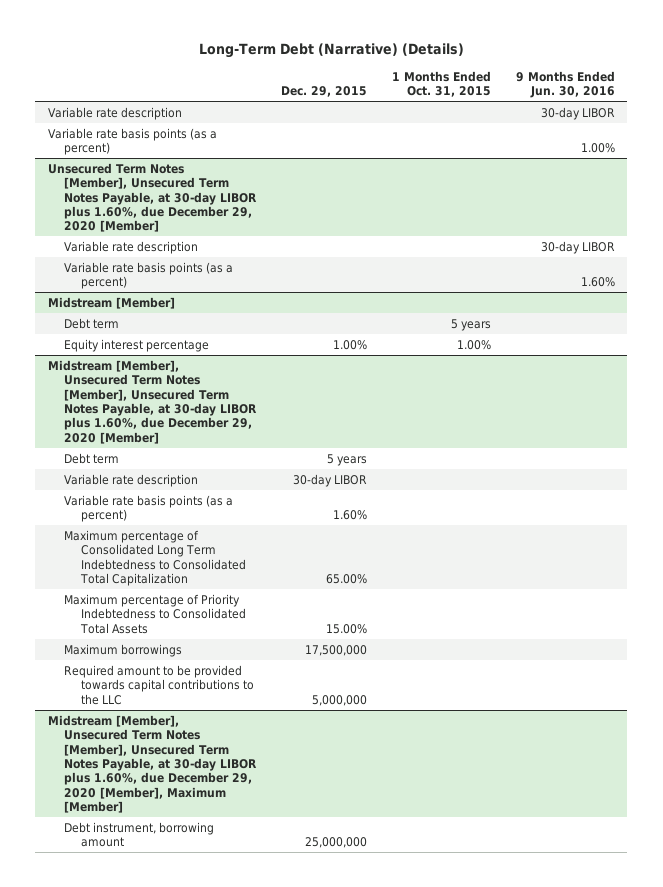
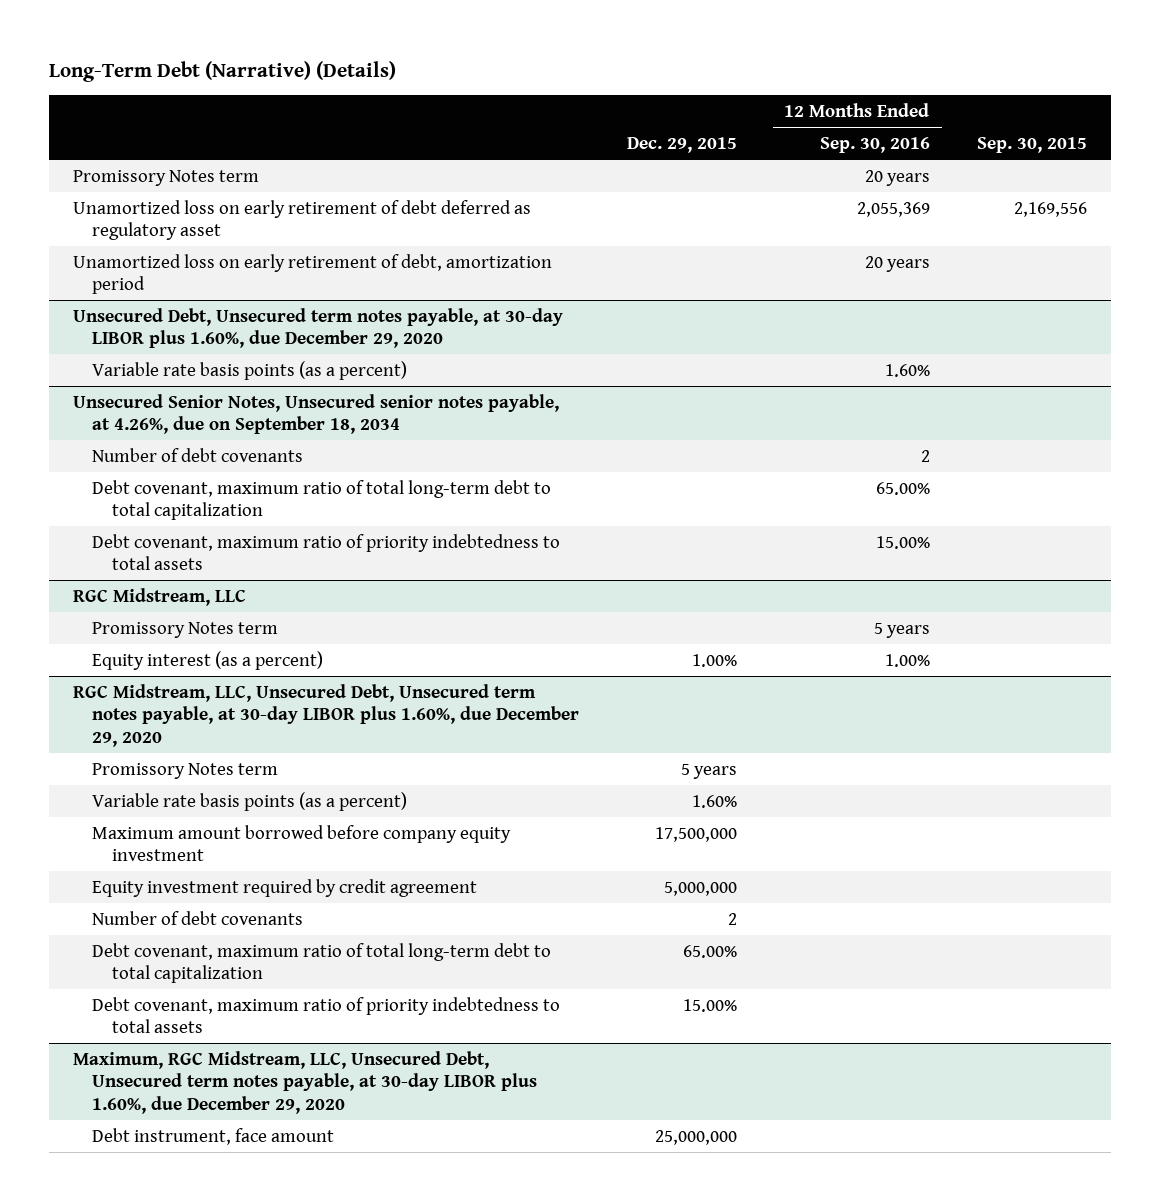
- | Dec. 29, 2015 | 1 Months Ended Oct. 31, 2015 | 9 Months Ended Jun. 30, 2016
+ | Dec. 29, 2015 | 12 Months Ended Sep. 30, 2016 | Sep. 30, 2015
- Variable rate description | | | 30-day LIBOR
- Variable rate basis points (as a percent) | | | 1.00%
- Unsecured Term Notes [Member], Unsecured Term Notes Payable, at 30-day LIBOR plus 1.60%, due December 29, 2020 [Member]
- Variable rate description | | | 30-day LIBOR
+ Promissory Notes term | | 20 years |
+ Unamortized loss on early retirement of debt deferred as regulatory asset | | 2,055,369 | 2,169,556
+ Unamortized loss on early retirement of debt, amortization period | | 20 years |
+ Unsecured Debt, Unsecured term notes payable, at 30-day LIBOR plus 1.60%, due December 29, 2020
- Midstream [Member]
- Debt term | | 5 years |
- Equity interest percentage | 1.00% | 1.00% |
- Midstream [Member], Unsecured Term Notes [Member], Unsecured Term Notes Payable, at 30-day LIBOR plus 1.60%, due December 29, 2020 [Member]
- Debt term | 5 years | |
- Variable rate description | 30-day LIBOR | |
+ Unsecured Senior Notes, Unsecured senior notes payable, at 4.26%, due on September 18, 2034
+ Number of debt covenants | | 2 |
+ Debt covenant, maximum ratio of total long-term debt to total capitalization | | 65.00% |
+ Debt covenant, maximum ratio of priority indebtedness to total assets | | 15.00% |
+ RGC Midstream, LLC
+ Promissory Notes term | | 5 years |
+ Equity interest (as a percent) | 1.00% | 1.00% |
+ RGC Midstream, LLC, Unsecured Debt, Unsecured term notes payable, at 30-day LIBOR plus 1.60%, due December 29, 2020
+ Promissory Notes term | 5 years | |
- Maximum percentage of Consolidated Long Term Indebtedness to Consolidated Total Capitalization | 65.00% | |
- Maximum percentage of Priority Indebtedness to Consolidated Total Assets | 15.00% | |
- Maximum borrowings | 17,500,000 | |
- Required amount to be provided towards capital contributions to the LLC | 5,000,000 | |
- Midstream [Member], Unsecured Term Notes [Member], Unsecured Term Notes Payable, at 30-day LIBOR plus 1.60%, due December 29, 2020 [Member], Maximum [Member]
- Debt instrument, borrowing amount | 25,000,000 | |
+ Maximum amount borrowed before company equity investment | 17,500,000 | |
+ Equity investment required by credit agreement | 5,000,000 | |
+ Number of debt covenants | 2 | |
+ Debt covenant, maximum ratio of total long-term debt to total capitalization | 65.00% | |
+ Debt covenant, maximum ratio of priority indebtedness to total assets | 15.00% | |
+ Maximum, RGC Midstream, LLC, Unsecured Debt, Unsecured term notes payable, at 30-day LIBOR plus 1.60%, due December 29, 2020
+ Debt instrument, face amount | 25,000,000 | |

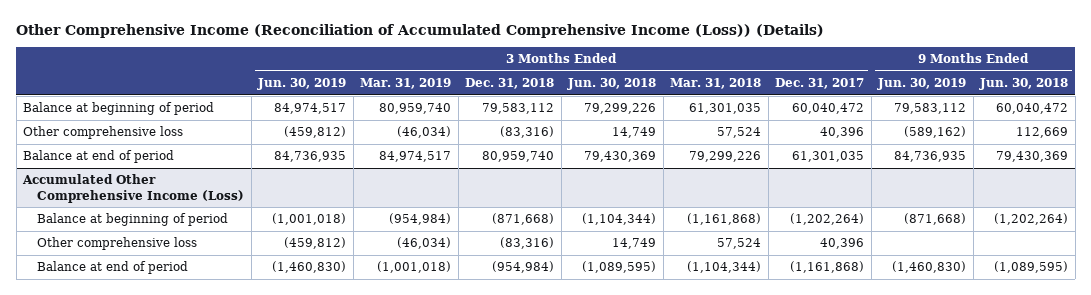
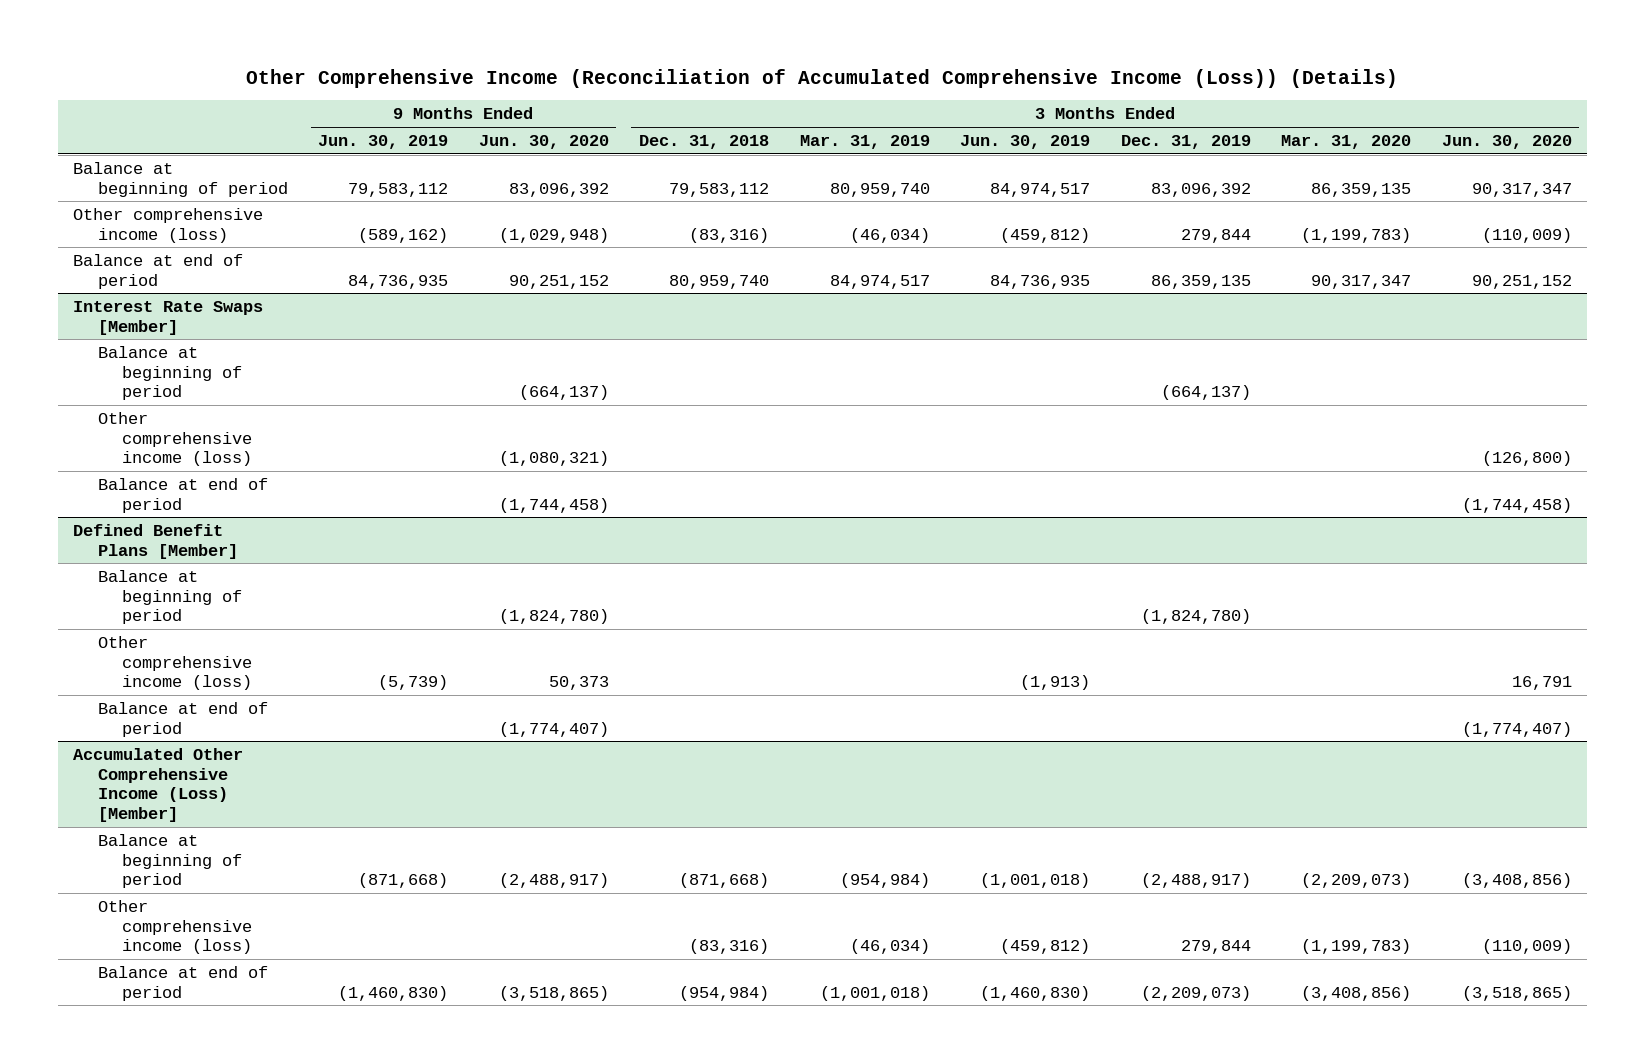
- | 3 Months Ended Jun. 30, 2019 | 3 Months Ended Mar. 31, 2019 | 3 Months Ended Dec. 31, 2018 | 3 Months Ended Jun. 30, 2018 | 3 Months Ended Mar. 31, 2018 | 3 Months Ended Dec. 31, 2017 | 9 Months Ended Jun. 30, 2019 | 9 Months Ended Jun. 30, 2018
+ | 9 Months Ended Jun. 30, 2019 | 9 Months Ended Jun. 30, 2020 | 3 Months Ended Dec. 31, 2018 | 3 Months Ended Mar. 31, 2019 | 3 Months Ended Jun. 30, 2019 | 3 Months Ended Dec. 31, 2019 | 3 Months Ended Mar. 31, 2020 | 3 Months Ended Jun. 30, 2020
- Other comprehensive loss | (459,812) | (46,034) | (83,316) | 14,749 | 57,524 | 40,396 | (589,162) | 112,669
+ Other comprehensive income (loss) | (589,162) | (1,029,948) | (83,316) | (46,034) | (459,812) | 279,844 | (1,199,783) | (110,009)
- Accumulated Other Comprehensive Income (Loss)
+ Interest Rate Swaps [Member]
+ Balance at beginning of period | | (664,137) | | | | (664,137) | |
+ Other comprehensive income (loss) | | (1,080,321) | | | | | | (126,800)
+ Balance at end of period | | (1,744,458) | | | | | | (1,744,458)
+ Defined Benefit Plans [Member]
+ Balance at beginning of period | | (1,824,780) | | | | (1,824,780) | |
+ Other comprehensive income (loss) | (5,739) | 50,373 | | | (1,913) | | | 16,791
+ Balance at end of period | | (1,774,407) | | | | | | (1,774,407)
+ Accumulated Other Comprehensive Income (Loss) [Member]
- Other comprehensive loss | (459,812) | (46,034) | (83,316) | 14,749 | 57,524 | 40,396 | |
+ Other comprehensive income (loss) | | | (83,316) | (46,034) | (459,812) | 279,844 | (1,199,783) | (110,009)

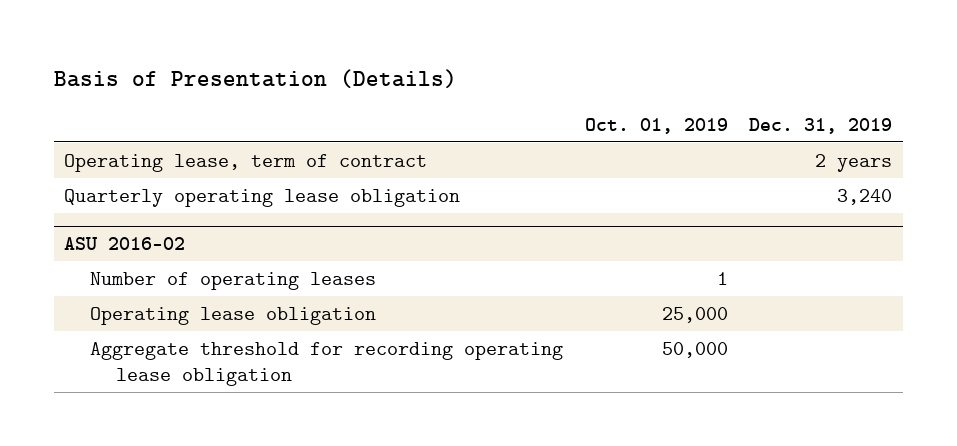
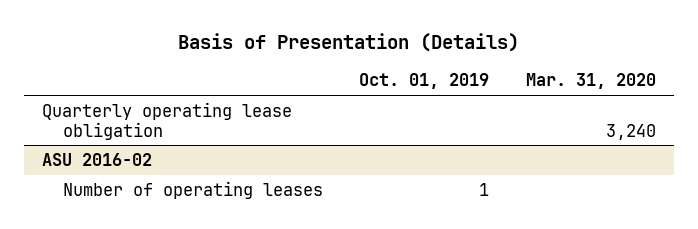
- | Oct. 01, 2019 | Dec. 31, 2019
+ | Oct. 01, 2019 | Mar. 31, 2020
- Operating lease, term of contract | | 2 years
@ ASU 2016-02
- Operating lease obligation | 25,000 |
- Aggregate threshold for recording operating lease obligation | 50,000 |

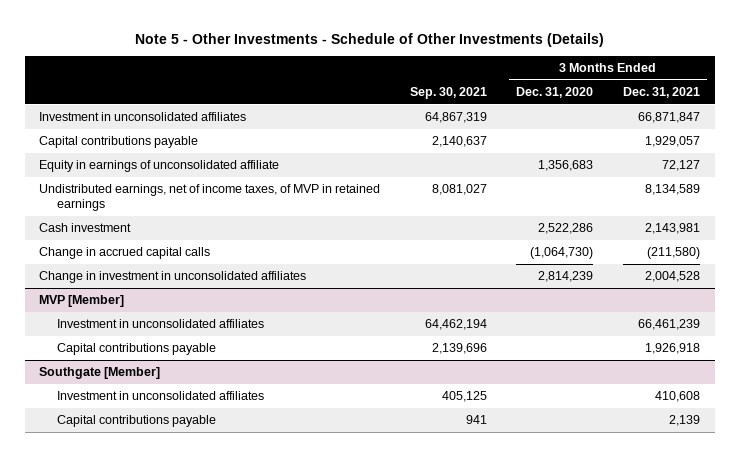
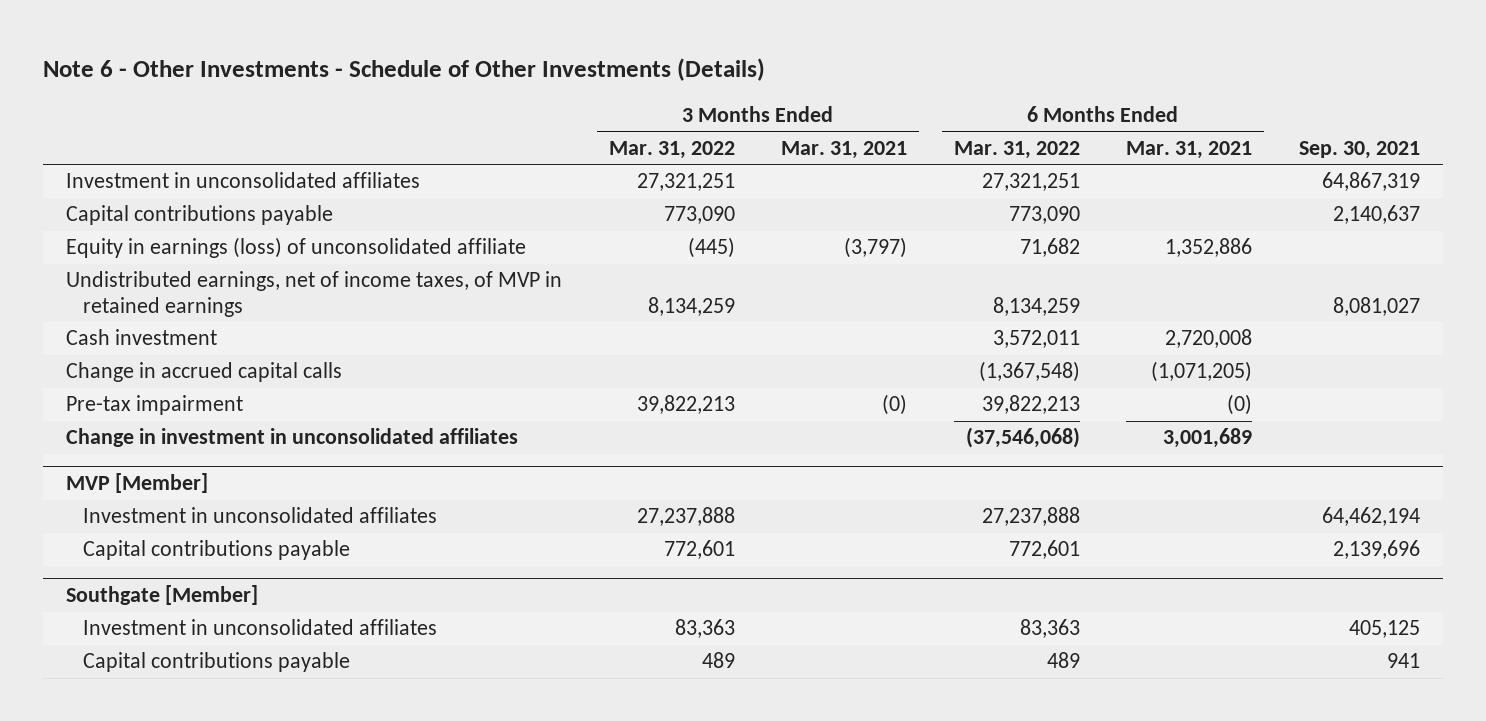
- Note 5 - Other Investments - Schedule of Other Investments (Details)
+ Note 6 - Other Investments - Schedule of Other Investments (Details)
- | Sep. 30, 2021 | 3 Months Ended Dec. 31, 2020 | 3 Months Ended Dec. 31, 2021
+ | 3 Months Ended Mar. 31, 2022 | 3 Months Ended Mar. 31, 2021 | 6 Months Ended Mar. 31, 2022 | 6 Months Ended Mar. 31, 2021 | Sep. 30, 2021
- Equity in earnings of unconsolidated affiliate | | 1,356,683 | 72,127
+ Equity in earnings (loss) of unconsolidated affiliate | (445) | (3,797) | 71,682 | 1,352,886 |
+ Pre-tax impairment | 39,822,213 | (0) | 39,822,213 | (0) |

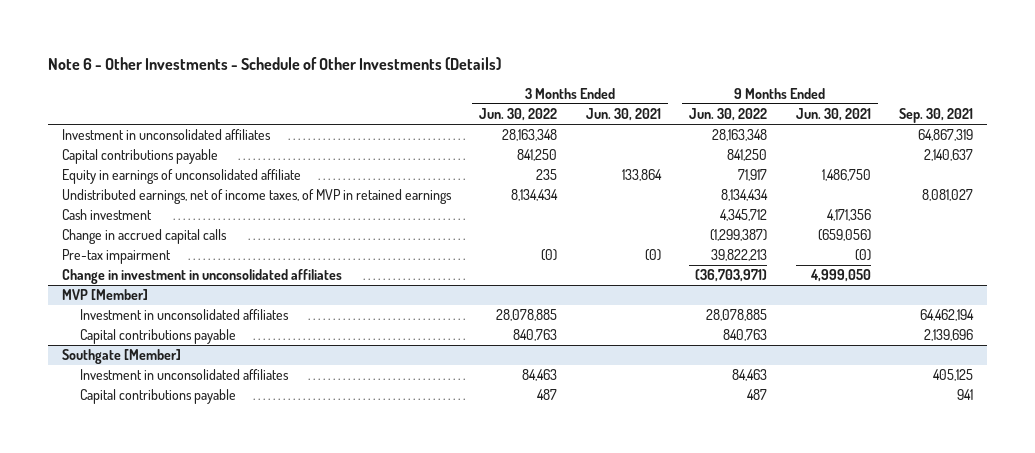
- | 3 Months Ended Mar. 31, 2022 | 3 Months Ended Mar. 31, 2021 | 6 Months Ended Mar. 31, 2022 | 6 Months Ended Mar. 31, 2021 | Sep. 30, 2021
+ | 3 Months Ended Jun. 30, 2022 | 3 Months Ended Jun. 30, 2021 | 9 Months Ended Jun. 30, 2022 | 9 Months Ended Jun. 30, 2021 | Sep. 30, 2021
- Equity in earnings (loss) of unconsolidated affiliate | (445) | (3,797) | 71,682 | 1,352,886 |
+ Equity in earnings of unconsolidated affiliate | 235 | 133,864 | 71,917 | 1,486,750 |

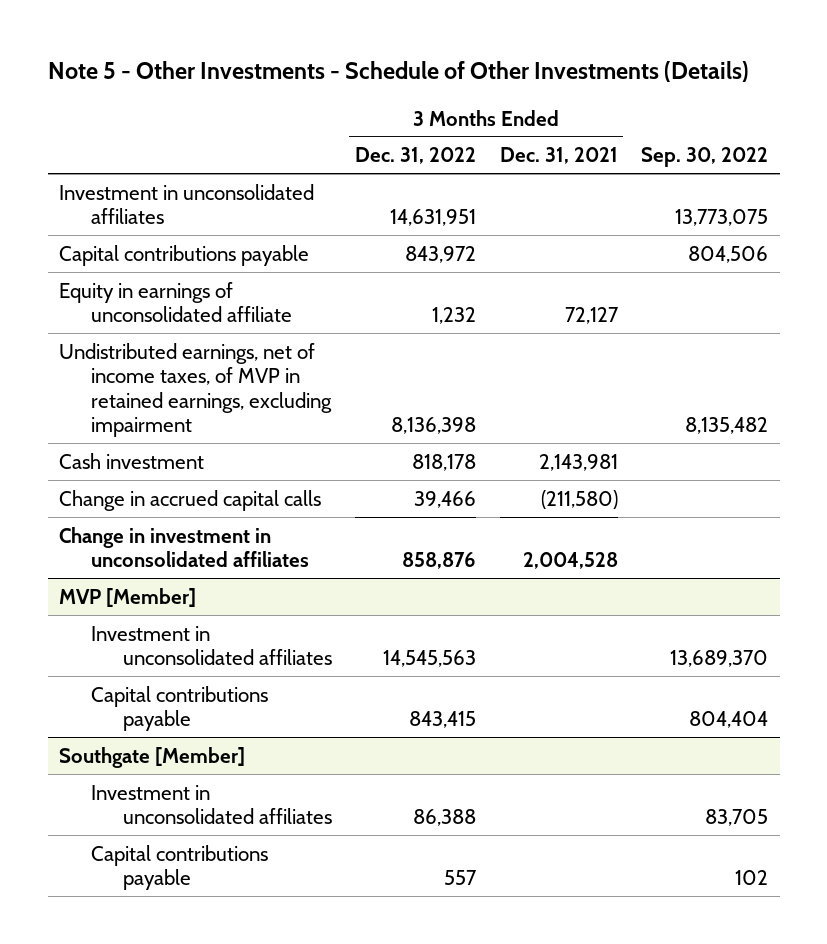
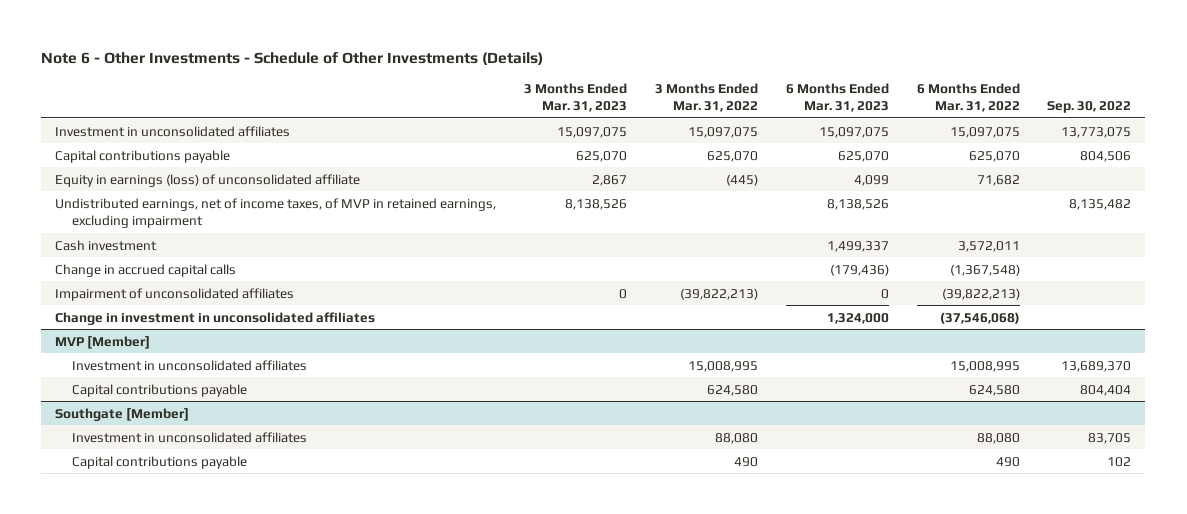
- Note 5 - Other Investments - Schedule of Other Investments (Details)
+ Note 6 - Other Investments - Schedule of Other Investments (Details)
- | 3 Months Ended Dec. 31, 2022 | 3 Months Ended Dec. 31, 2021 | Sep. 30, 2022
+ | 3 Months Ended Mar. 31, 2023 | 3 Months Ended Mar. 31, 2022 | 6 Months Ended Mar. 31, 2023 | 6 Months Ended Mar. 31, 2022 | Sep. 30, 2022
- Equity in earnings of unconsolidated affiliate | 1,232 | 72,127 |
+ Equity in earnings (loss) of unconsolidated affiliate | 2,867 | (445) | 4,099 | 71,682 |
+ Impairment of unconsolidated affiliates | 0 | (39,822,213) | 0 | (39,822,213) |

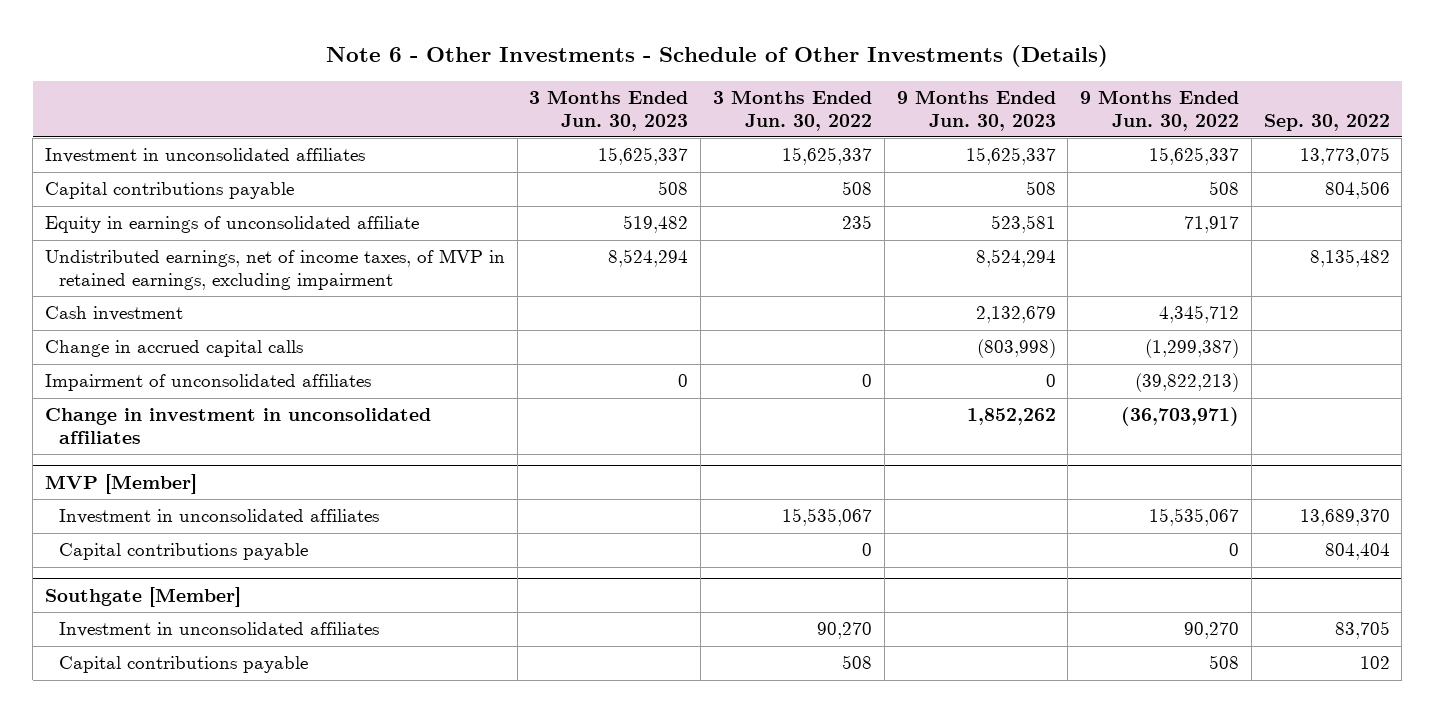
- | 3 Months Ended Mar. 31, 2023 | 3 Months Ended Mar. 31, 2022 | 6 Months Ended Mar. 31, 2023 | 6 Months Ended Mar. 31, 2022 | Sep. 30, 2022
+ | 3 Months Ended Jun. 30, 2023 | 3 Months Ended Jun. 30, 2022 | 9 Months Ended Jun. 30, 2023 | 9 Months Ended Jun. 30, 2022 | Sep. 30, 2022
- Equity in earnings (loss) of unconsolidated affiliate | 2,867 | (445) | 4,099 | 71,682 |
+ Equity in earnings of unconsolidated affiliate | 519,482 | 235 | 523,581 | 71,917 |

